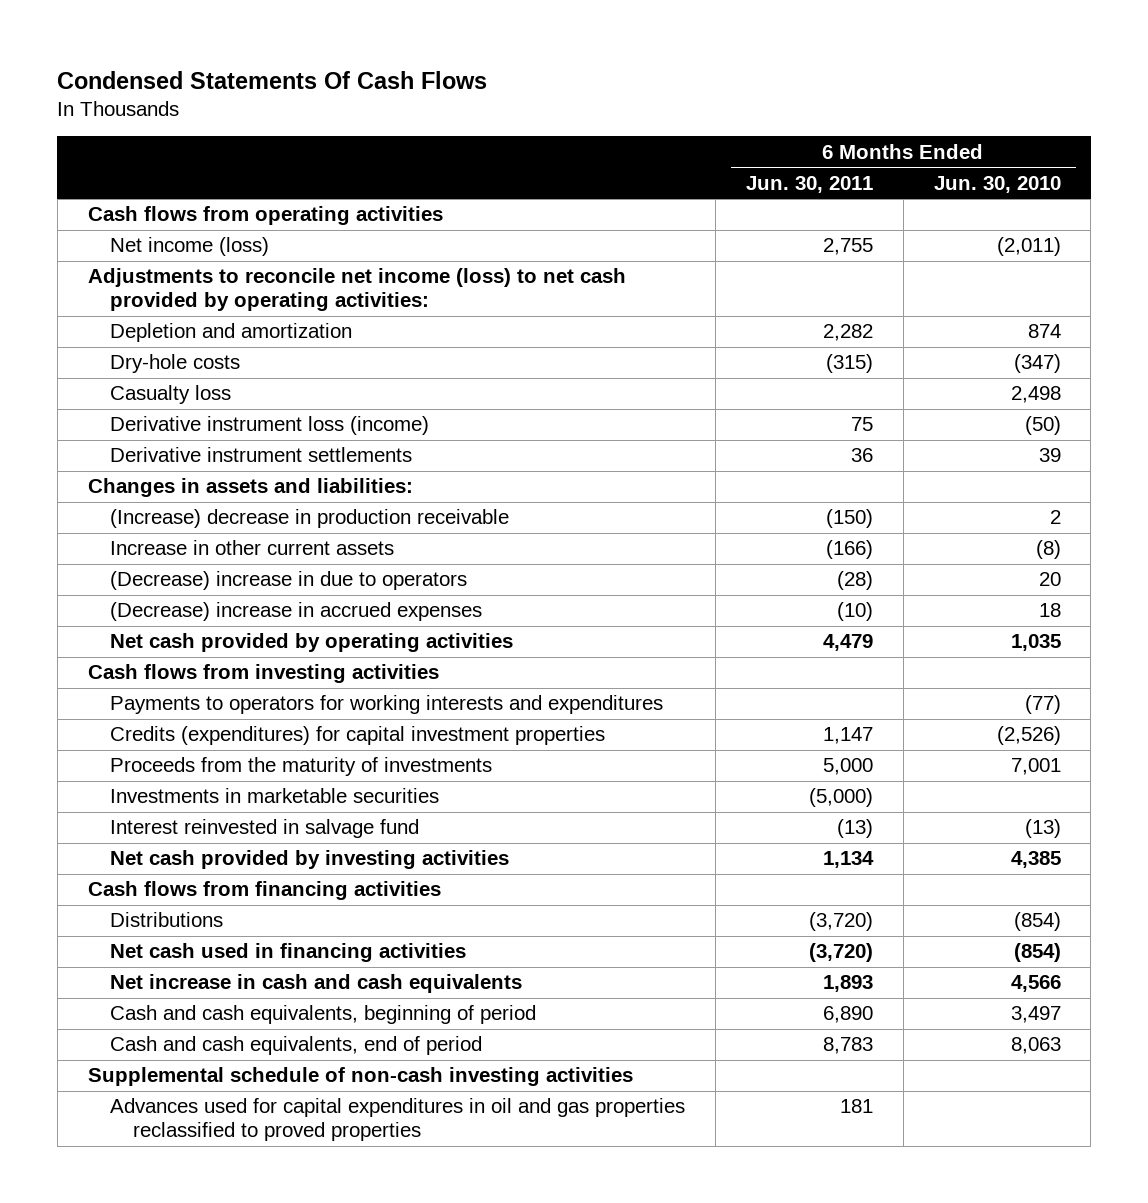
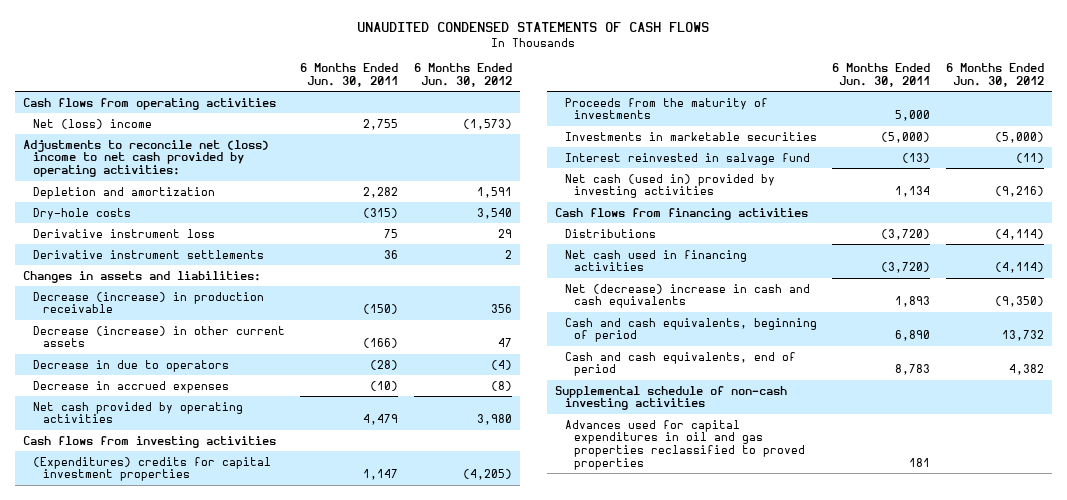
- Condensed Statements Of Cash Flows
+ UNAUDITED CONDENSED STATEMENTS OF CASH FLOWS
- | 6 Months Ended Jun. 30, 2011 | 6 Months Ended Jun. 30, 2010
+ | 6 Months Ended Jun. 30, 2011 | 6 Months Ended Jun. 30, 2012
- Net income (loss) | 2,755 | (2,011)
- Adjustments to reconcile net income (loss) to net cash provided by operating activities:
+ Net (loss) income | 2,755 | (1,573)
+ Adjustments to reconcile net (loss) income to net cash provided by operating activities:
- Casualty loss | | 2,498
- Derivative instrument loss (income) | 75 | (50)
+ Derivative instrument loss | 75 | 29
- (Increase) decrease in production receivable | (150) | 2
- Increase in other current assets | (166) | (8)
- (Decrease) increase in due to operators | (28) | 20
- (Decrease) increase in accrued expenses | (10) | 18
+ Decrease (increase) in production receivable | (150) | 356
+ Decrease (increase) in other current assets | (166) | 47
+ Decrease in due to operators | (28) | (4)
+ Decrease in accrued expenses | (10) | (8)
- Payments to operators for working interests and expenditures | | (77)
- Credits (expenditures) for capital investment properties | 1,147 | (2,526)
+ (Expenditures) credits for capital investment properties | 1,147 | (4,205)
- Net cash provided by investing activities | 1,134 | 4,385
+ Net cash (used in) provided by investing activities | 1,134 | (9,216)
- Net increase in cash and cash equivalents | 1,893 | 4,566
+ Net (decrease) increase in cash and cash equivalents | 1,893 | (9,350)

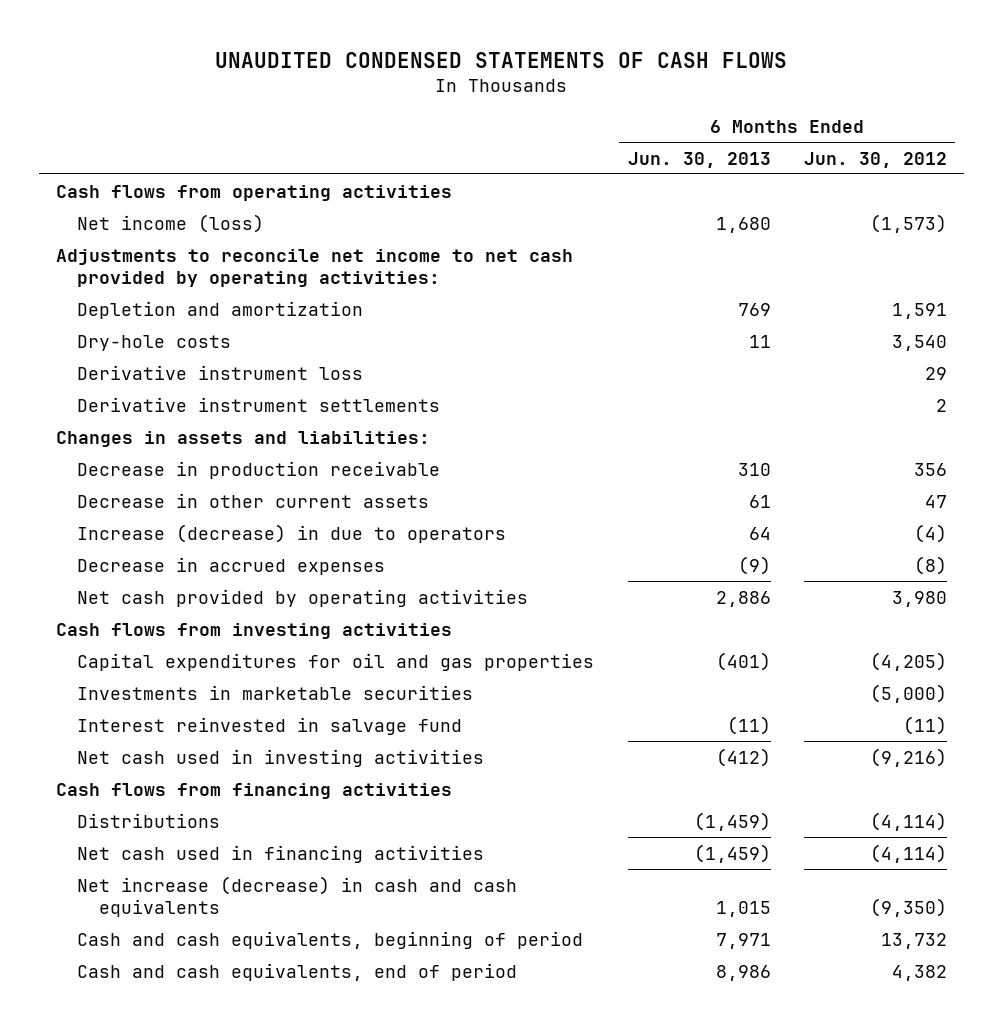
- | 6 Months Ended Jun. 30, 2011 | 6 Months Ended Jun. 30, 2012
+ | 6 Months Ended Jun. 30, 2013 | 6 Months Ended Jun. 30, 2012
- Net (loss) income | 2,755 | (1,573)
- Adjustments to reconcile net (loss) income to net cash provided by operating activities:
+ Net income (loss) | 1,680 | (1,573)
+ Adjustments to reconcile net income to net cash provided by operating activities:
- Decrease (increase) in production receivable | (150) | 356
- Decrease (increase) in other current assets | (166) | 47
- Decrease in due to operators | (28) | (4)
+ Decrease in production receivable | 310 | 356
+ Decrease in other current assets | 61 | 47
+ Increase (decrease) in due to operators | 64 | (4)
- (Expenditures) credits for capital investment properties | 1,147 | (4,205)
- Proceeds from the maturity of investments | 5,000 |
+ Capital expenditures for oil and gas properties | (401) | (4,205)
- Net cash (used in) provided by investing activities | 1,134 | (9,216)
+ Net cash used in investing activities | (412) | (9,216)
- Net (decrease) increase in cash and cash equivalents | 1,893 | (9,350)
+ Net increase (decrease) in cash and cash equivalents | 1,015 | (9,350)
- Supplemental schedule of non-cash investing activities
- Advances used for capital expenditures in oil and gas properties reclassified to proved properties | 181 |

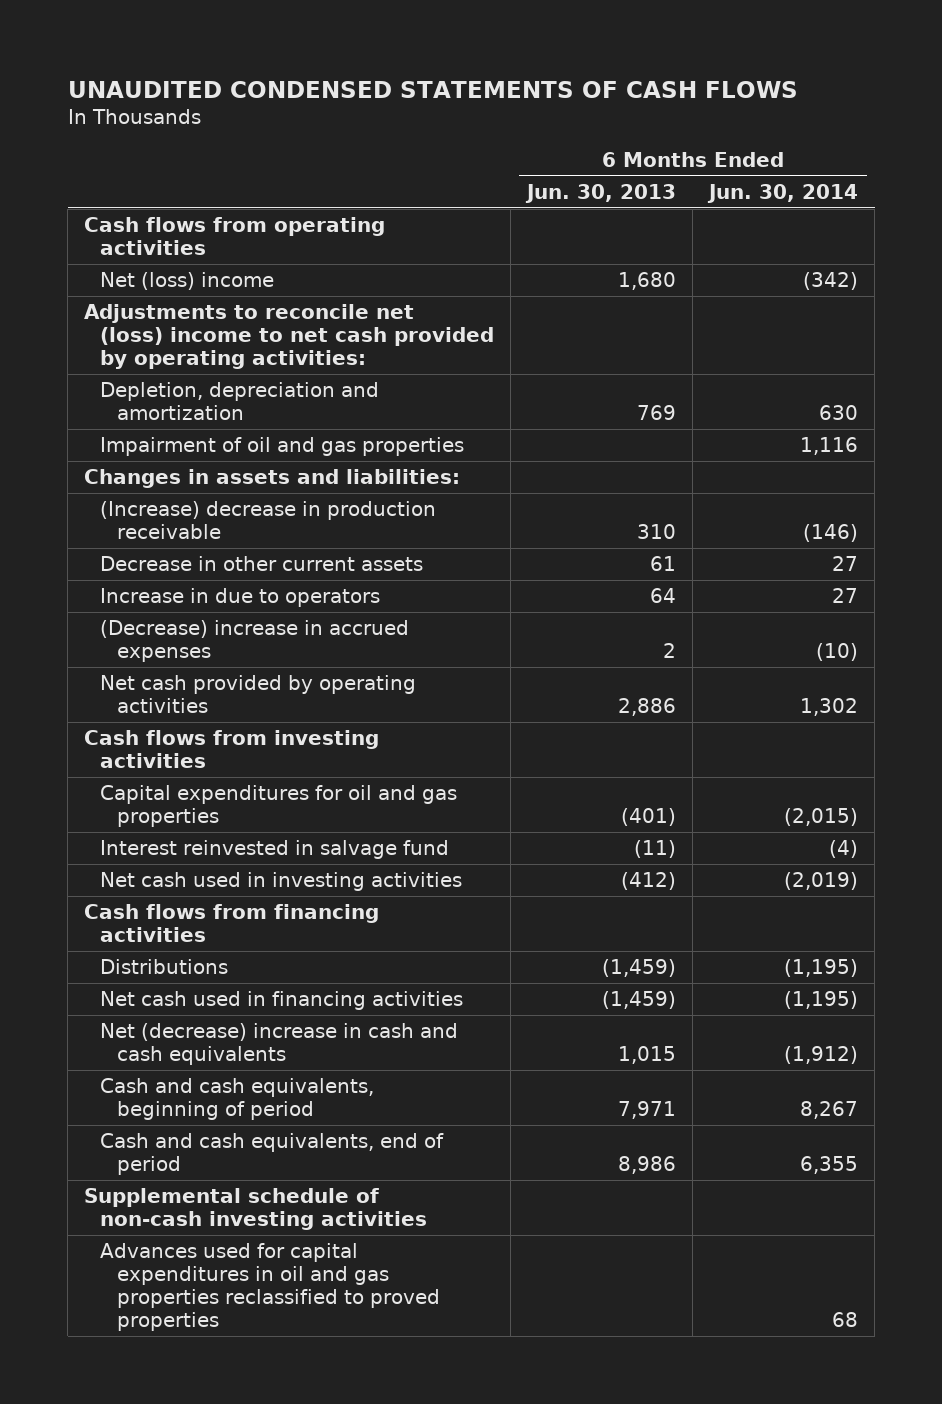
- | 6 Months Ended Jun. 30, 2013 | 6 Months Ended Jun. 30, 2012
+ | 6 Months Ended Jun. 30, 2013 | 6 Months Ended Jun. 30, 2014
- Net income (loss) | 1,680 | (1,573)
- Adjustments to reconcile net income to net cash provided by operating activities:
- Depletion and amortization | 769 | 1,591
- Dry-hole costs | 11 | 3,540
- Derivative instrument loss | | 29
- Derivative instrument settlements | | 2
+ Net (loss) income | 1,680 | (342)
+ Adjustments to reconcile net (loss) income to net cash provided by operating activities:
+ Depletion, depreciation and amortization | 769 | 630
+ Impairment of oil and gas properties | | 1,116
- Decrease in production receivable | 310 | 356
+ (Increase) decrease in production receivable | 310 | (146)
- Increase (decrease) in due to operators | 64 | (4)
- Decrease in accrued expenses | (9) | (8)
+ Increase in due to operators | 64 | 27
+ (Decrease) increase in accrued expenses | 2 | (10)
- Investments in marketable securities | | (5,000)
- Net increase (decrease) in cash and cash equivalents | 1,015 | (9,350)
+ Net (decrease) increase in cash and cash equivalents | 1,015 | (1,912)
+ Supplemental schedule of non-cash investing activities
+ Advances used for capital expenditures in oil and gas properties reclassified to proved properties | | 68

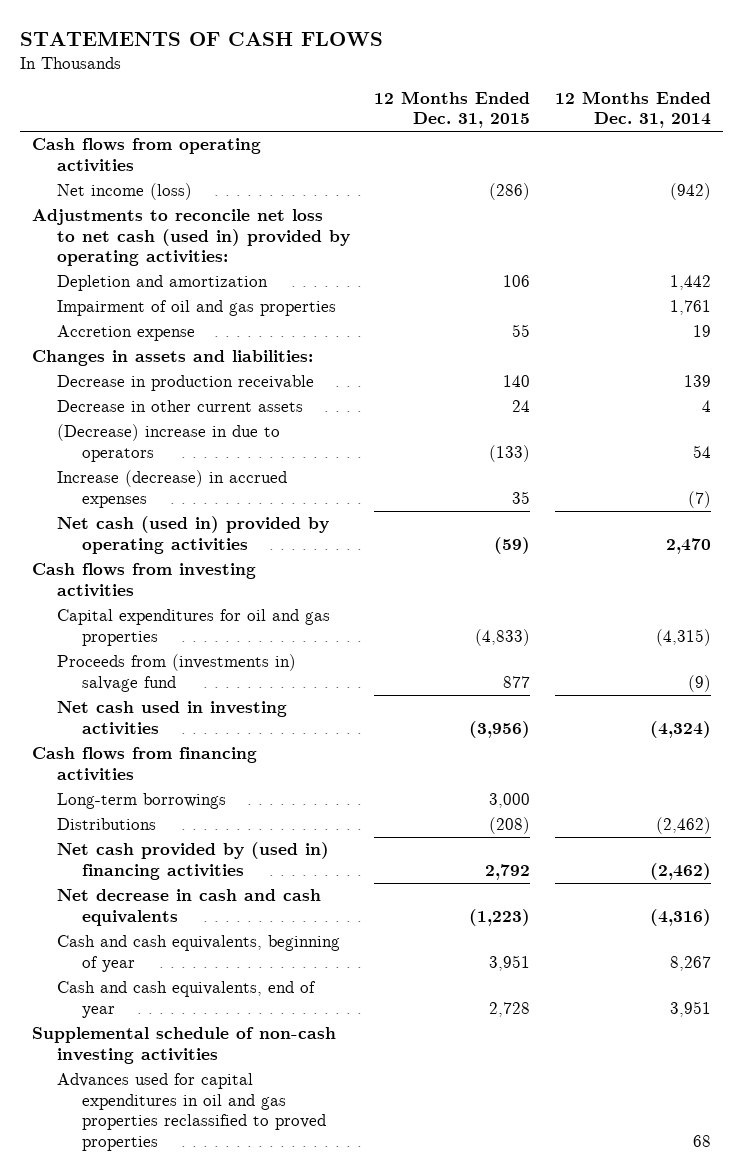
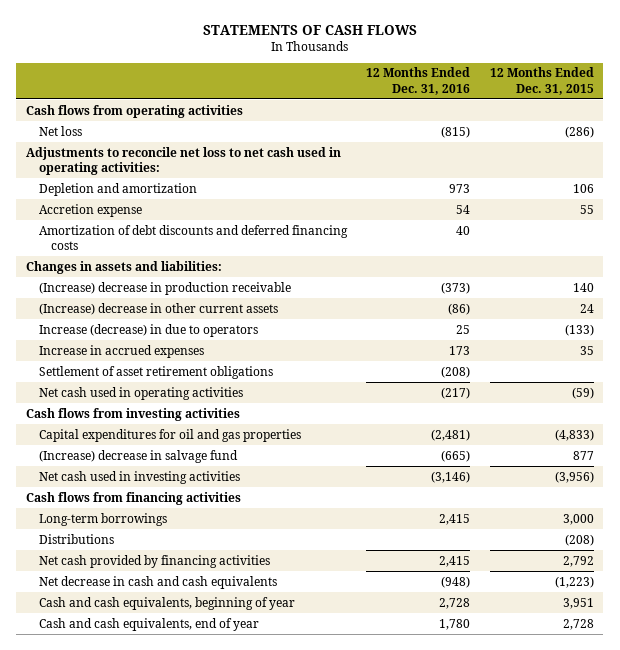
- | 12 Months Ended Dec. 31, 2015 | 12 Months Ended Dec. 31, 2014
+ | 12 Months Ended Dec. 31, 2016 | 12 Months Ended Dec. 31, 2015
- Net income (loss) | (286) | (942)
- Adjustments to reconcile net loss to net cash (used in) provided by operating activities:
+ Net loss | (815) | (286)
+ Adjustments to reconcile net loss to net cash used in operating activities:
- Impairment of oil and gas properties | | 1,761
+ Amortization of debt discounts and deferred financing costs | 40 |
- Decrease in production receivable | 140 | 139
- Decrease in other current assets | 24 | 4
- (Decrease) increase in due to operators | (133) | 54
- Increase (decrease) in accrued expenses | 35 | (7)
- Net cash (used in) provided by operating activities | (59) | 2,470
+ (Increase) decrease in production receivable | (373) | 140
+ (Increase) decrease in other current assets | (86) | 24
+ Increase (decrease) in due to operators | 25 | (133)
+ Increase in accrued expenses | 173 | 35
+ Settlement of asset retirement obligations | (208) |
+ Net cash used in operating activities | (217) | (59)
- Proceeds from (investments in) salvage fund | 877 | (9)
+ (Increase) decrease in salvage fund | (665) | 877
- Net cash provided by (used in) financing activities | 2,792 | (2,462)
+ Net cash provided by financing activities | 2,415 | 2,792
- Supplemental schedule of non-cash investing activities
- Advances used for capital expenditures in oil and gas properties reclassified to proved properties | | 68

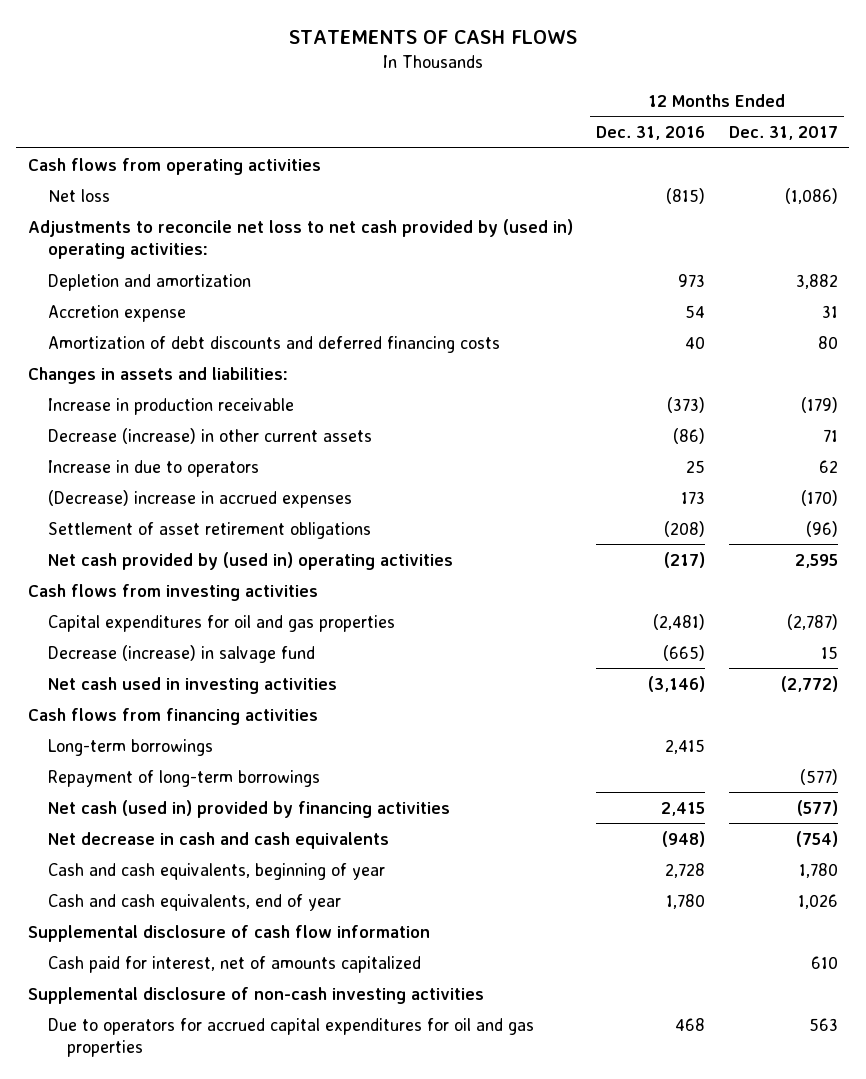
- | 12 Months Ended Dec. 31, 2016 | 12 Months Ended Dec. 31, 2015
+ | 12 Months Ended Dec. 31, 2016 | 12 Months Ended Dec. 31, 2017
- Adjustments to reconcile net loss to net cash used in operating activities:
+ Adjustments to reconcile net loss to net cash provided by (used in) operating activities:
- (Increase) decrease in production receivable | (373) | 140
- (Increase) decrease in other current assets | (86) | 24
- Increase (decrease) in due to operators | 25 | (133)
- Increase in accrued expenses | 173 | 35
+ Increase in production receivable | (373) | (179)
+ Decrease (increase) in other current assets | (86) | 71
+ Increase in due to operators | 25 | 62
+ (Decrease) increase in accrued expenses | 173 | (170)
- Net cash used in operating activities | (217) | (59)
+ Net cash provided by (used in) operating activities | (217) | 2,595
- (Increase) decrease in salvage fund | (665) | 877
+ Decrease (increase) in salvage fund | (665) | 15
- Distributions | | (208)
- Net cash provided by financing activities | 2,415 | 2,792
+ Repayment of long-term borrowings | | (577)
+ Net cash (used in) provided by financing activities | 2,415 | (577)
+ Supplemental disclosure of cash flow information
+ Cash paid for interest, net of amounts capitalized | | 610
+ Supplemental disclosure of non-cash investing activities
+ Due to operators for accrued capital expenditures for oil and gas properties | 468 | 563

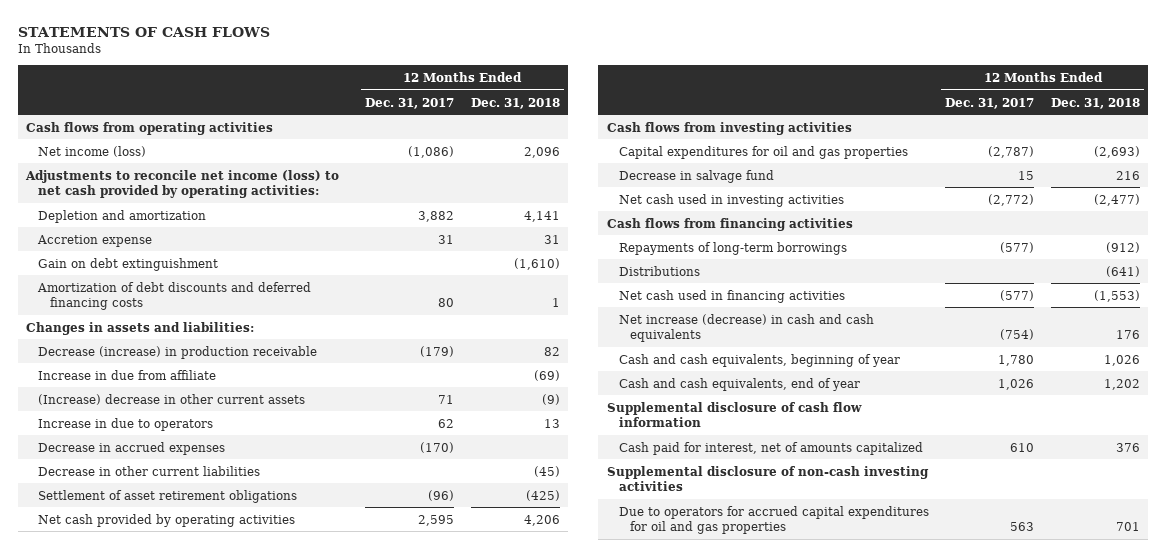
- | 12 Months Ended Dec. 31, 2016 | 12 Months Ended Dec. 31, 2017
+ | 12 Months Ended Dec. 31, 2017 | 12 Months Ended Dec. 31, 2018
- Net loss | (815) | (1,086)
- Adjustments to reconcile net loss to net cash provided by (used in) operating activities:
+ Net income (loss) | (1,086) | 2,096
+ Adjustments to reconcile net income (loss) to net cash provided by operating activities:
+ Gain on debt extinguishment | | (1,610)
- Increase in production receivable | (373) | (179)
- Decrease (increase) in other current assets | (86) | 71
+ Decrease (increase) in production receivable | (179) | 82
+ Increase in due from affiliate | | (69)
+ (Increase) decrease in other current assets | 71 | (9)
- (Decrease) increase in accrued expenses | 173 | (170)
+ Decrease in accrued expenses | (170) |
+ Decrease in other current liabilities | | (45)
- Net cash provided by (used in) operating activities | (217) | 2,595
+ Net cash provided by operating activities | 2,595 | 4,206
- Decrease (increase) in salvage fund | (665) | 15
+ Decrease in salvage fund | 15 | 216
- Long-term borrowings | 2,415 |
- Repayment of long-term borrowings | | (577)
- Net cash (used in) provided by financing activities | 2,415 | (577)
- Net decrease in cash and cash equivalents | (948) | (754)
+ Repayments of long-term borrowings | (577) | (912)
+ Distributions | | (641)
+ Net cash used in financing activities | (577) | (1,553)
+ Net increase (decrease) in cash and cash equivalents | (754) | 176

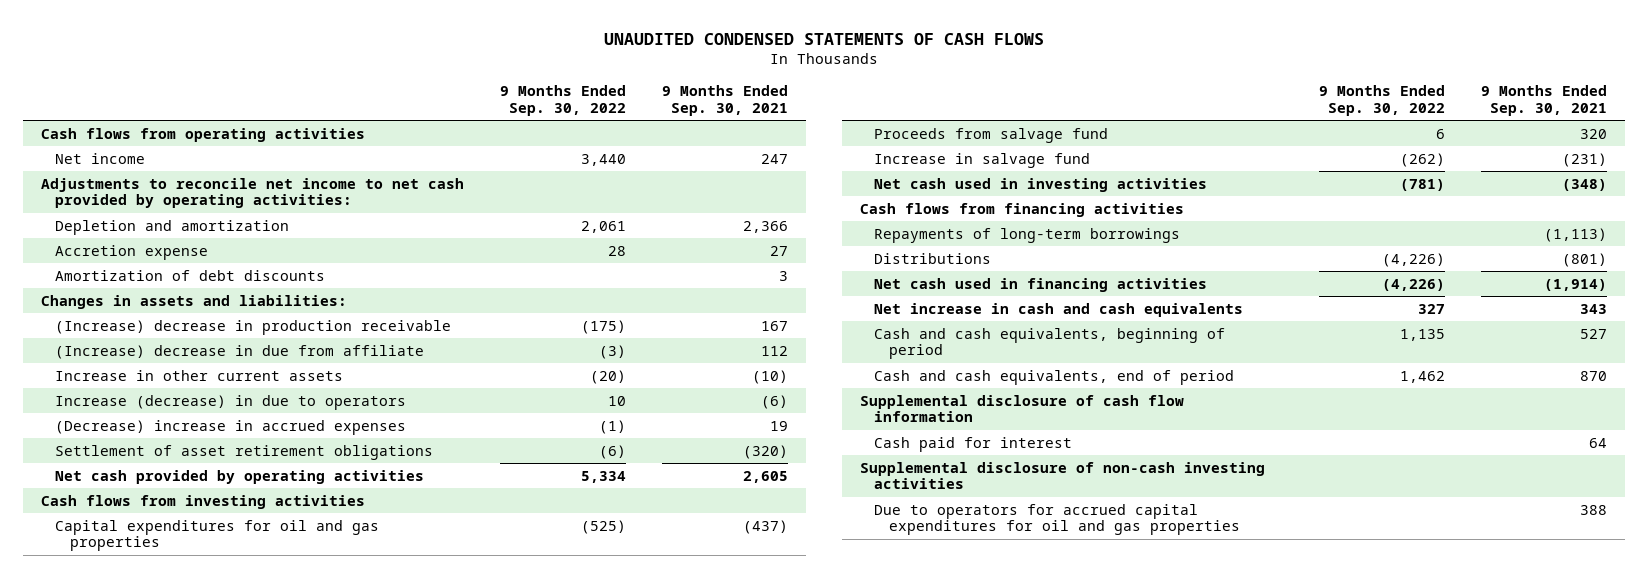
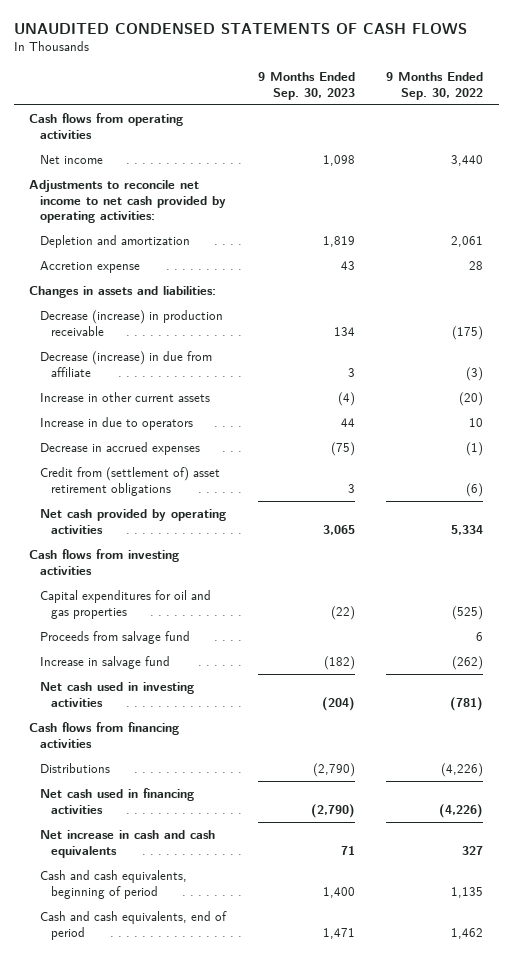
- | 9 Months Ended Sep. 30, 2022 | 9 Months Ended Sep. 30, 2021
+ | 9 Months Ended Sep. 30, 2023 | 9 Months Ended Sep. 30, 2022
- Amortization of debt discounts | | 3
- (Increase) decrease in production receivable | (175) | 167
- (Increase) decrease in due from affiliate | (3) | 112
+ Decrease (increase) in production receivable | 134 | (175)
+ Decrease (increase) in due from affiliate | 3 | (3)
- Increase (decrease) in due to operators | 10 | (6)
- (Decrease) increase in accrued expenses | (1) | 19
- Settlement of asset retirement obligations | (6) | (320)
+ Increase in due to operators | 44 | 10
+ Decrease in accrued expenses | (75) | (1)
+ Credit from (settlement of) asset retirement obligations | 3 | (6)
- Repayments of long-term borrowings | | (1,113)
- Supplemental disclosure of cash flow information
- Cash paid for interest | | 64
- Supplemental disclosure of non-cash investing activities
- Due to operators for accrued capital expenditures for oil and gas properties | | 388

